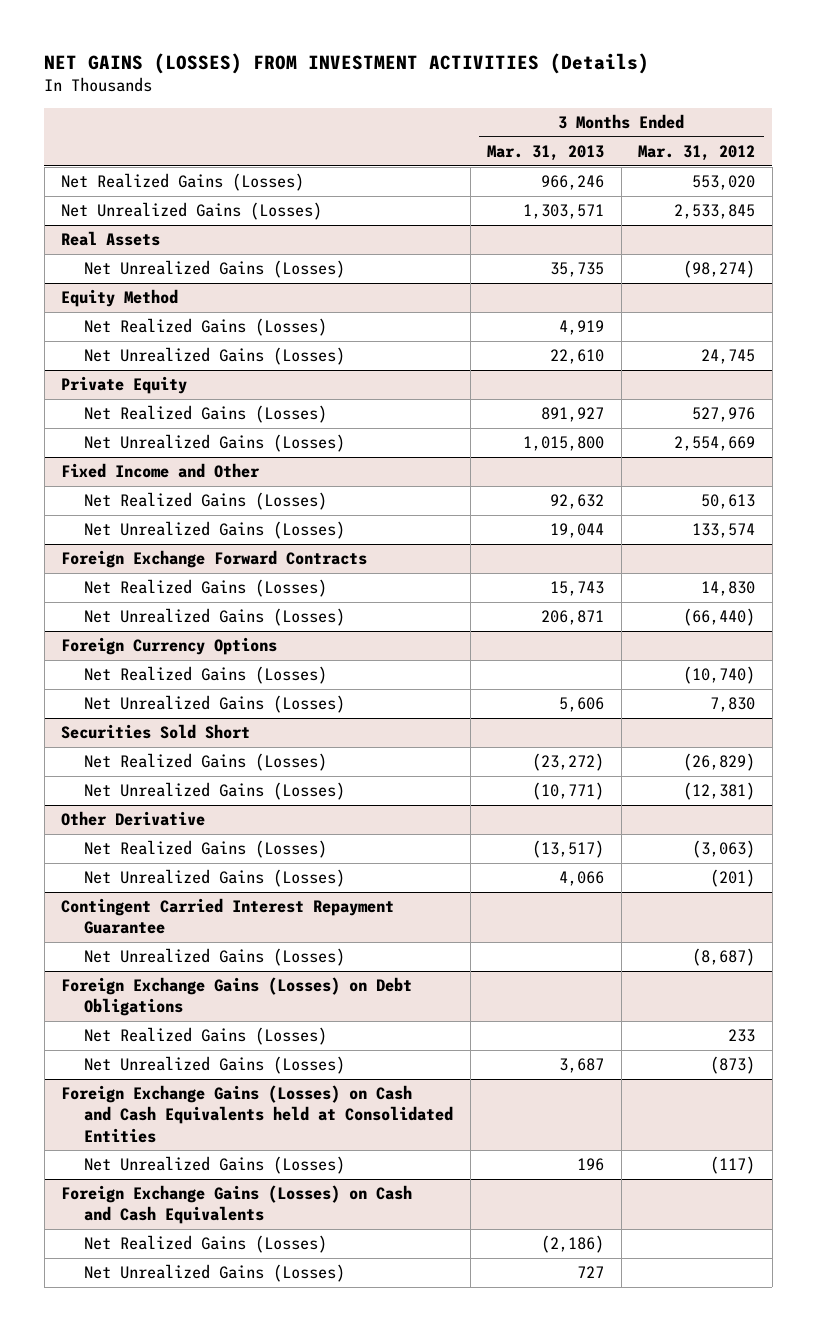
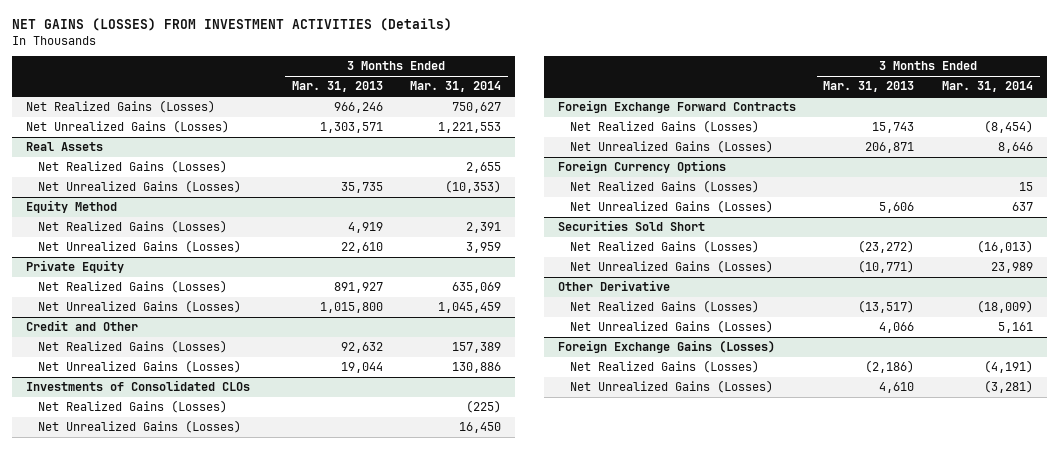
- | 3 Months Ended Mar. 31, 2013 | 3 Months Ended Mar. 31, 2012
+ | 3 Months Ended Mar. 31, 2013 | 3 Months Ended Mar. 31, 2014
@ Real Assets
+ Net Realized Gains (Losses) | | 2,655
- Fixed Income and Other
+ Credit and Other
+ Investments of Consolidated CLOs
+ Net Realized Gains (Losses) | | (225)
+ Net Unrealized Gains (Losses) | | 16,450
- Contingent Carried Interest Repayment Guarantee
- Net Unrealized Gains (Losses) | | (8,687)
- Foreign Exchange Gains (Losses) on Debt Obligations
- Net Realized Gains (Losses) | | 233
- Net Unrealized Gains (Losses) | 3,687 | (873)
- Foreign Exchange Gains (Losses) on Cash and Cash Equivalents held at Consolidated Entities
- Net Unrealized Gains (Losses) | 196 | (117)
- Foreign Exchange Gains (Losses) on Cash and Cash Equivalents
+ Foreign Exchange Gains (Losses)
- Net Unrealized Gains (Losses) | 727 |
+ Net Unrealized Gains (Losses) | 4,610 | (3,281)

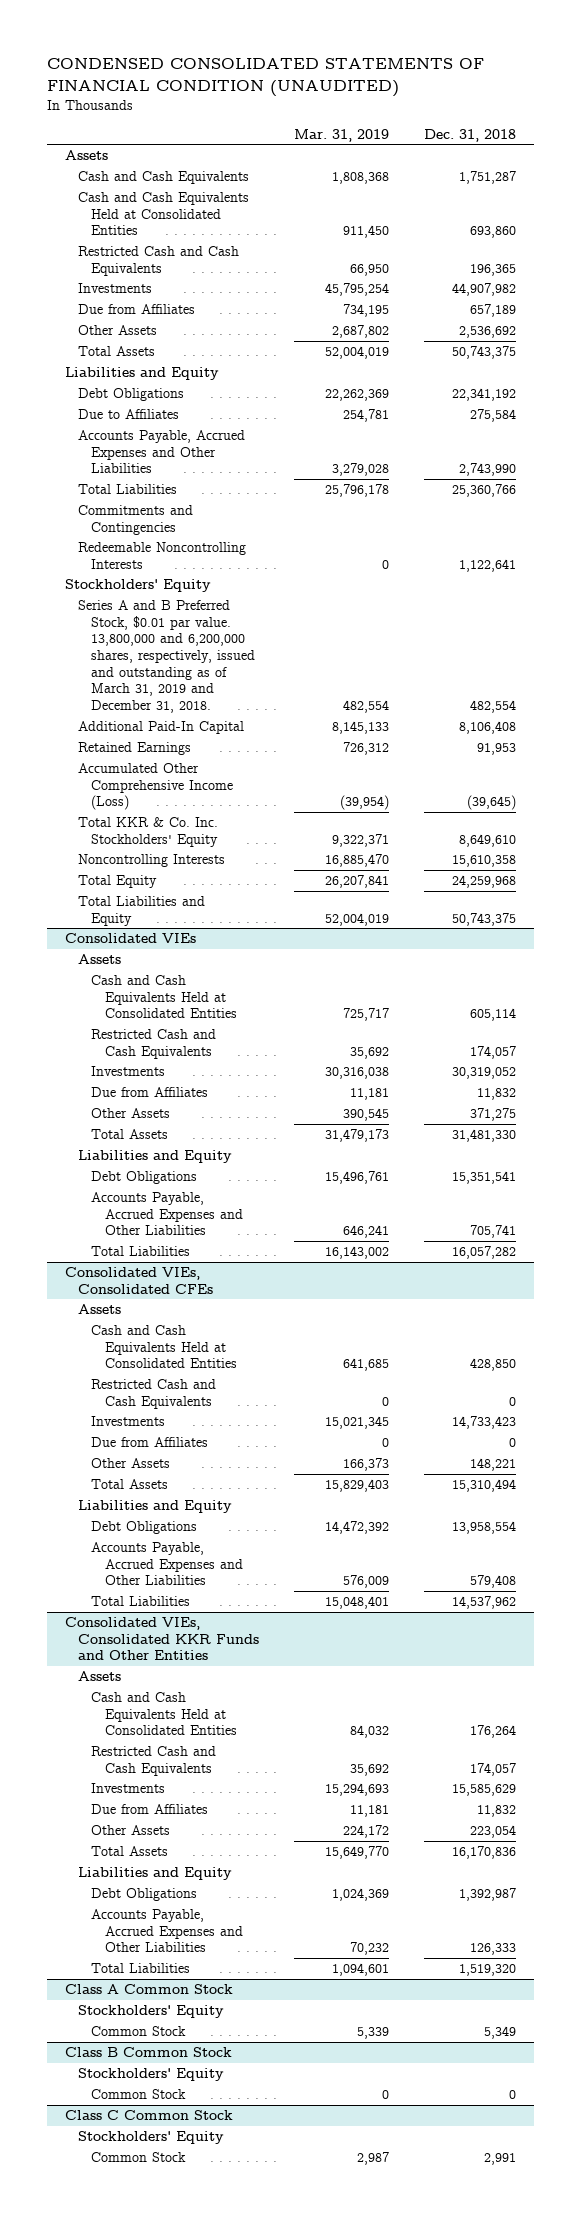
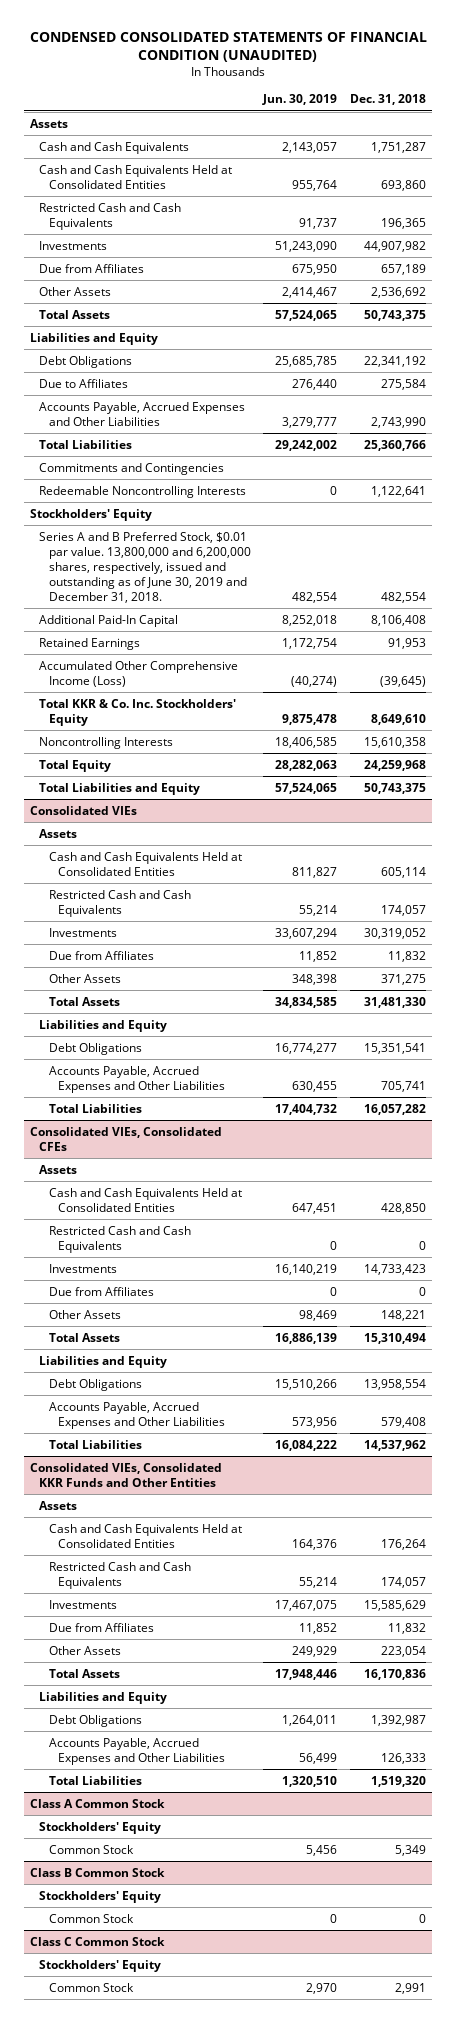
- | Mar. 31, 2019 | Dec. 31, 2018
+ | Jun. 30, 2019 | Dec. 31, 2018
- Series A and B Preferred Stock, $0.01 par value. 13,800,000 and 6,200,000 shares, respectively, issued and outstanding as of March 31, 2019 and December 31, 2018. | 482,554 | 482,554
+ Series A and B Preferred Stock, $0.01 par value. 13,800,000 and 6,200,000 shares, respectively, issued and outstanding as of June 30, 2019 and December 31, 2018. | 482,554 | 482,554

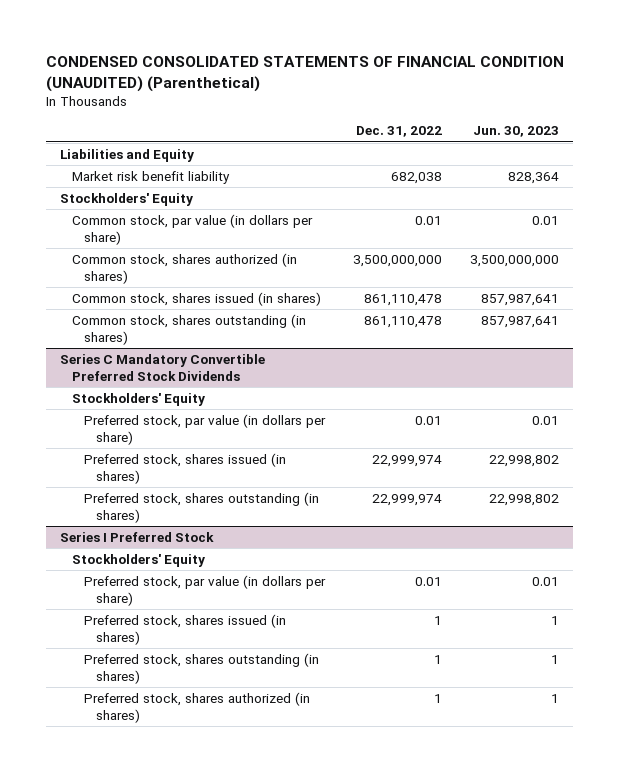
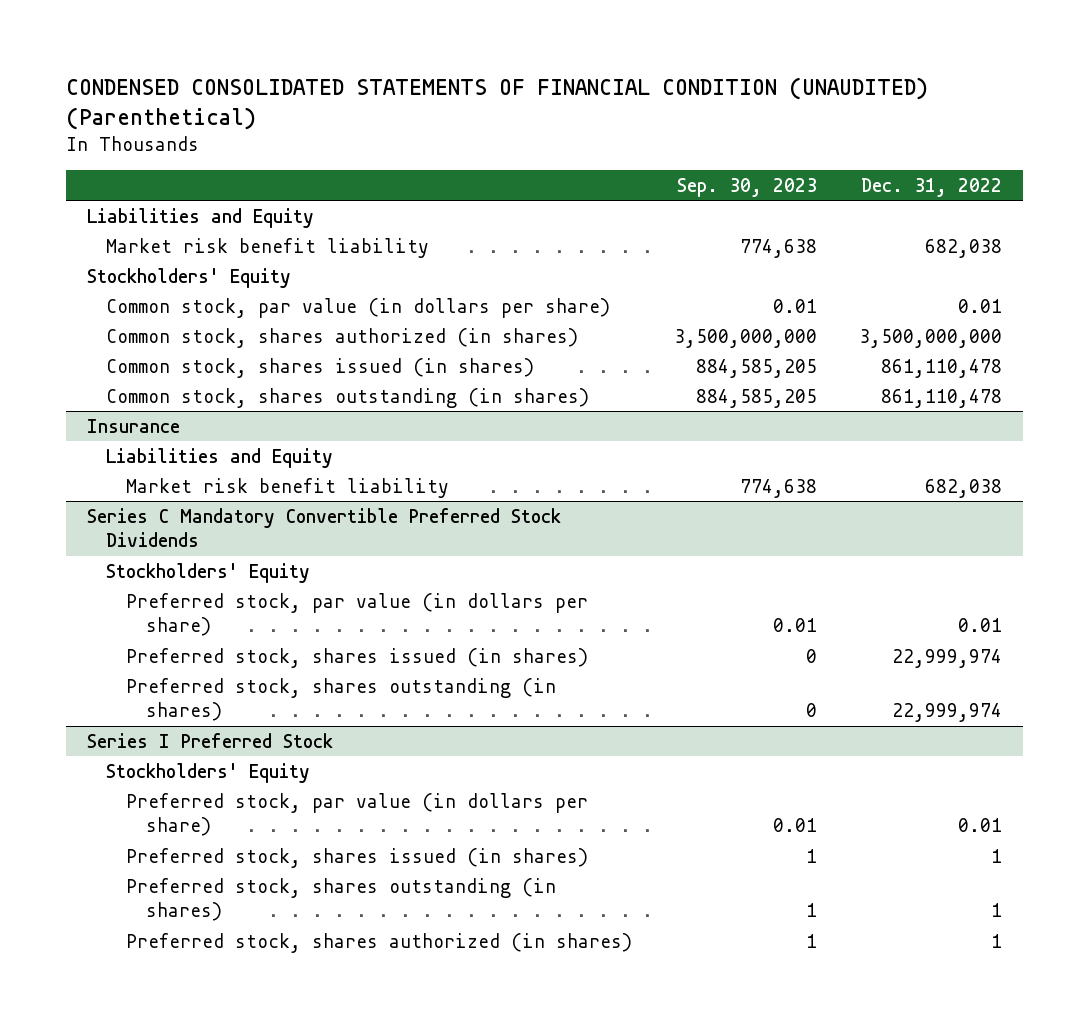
- | Dec. 31, 2022 | Jun. 30, 2023
+ | Sep. 30, 2023 | Dec. 31, 2022
+ Insurance
+ Liabilities and Equity
+ Market risk benefit liability | 774,638 | 682,038

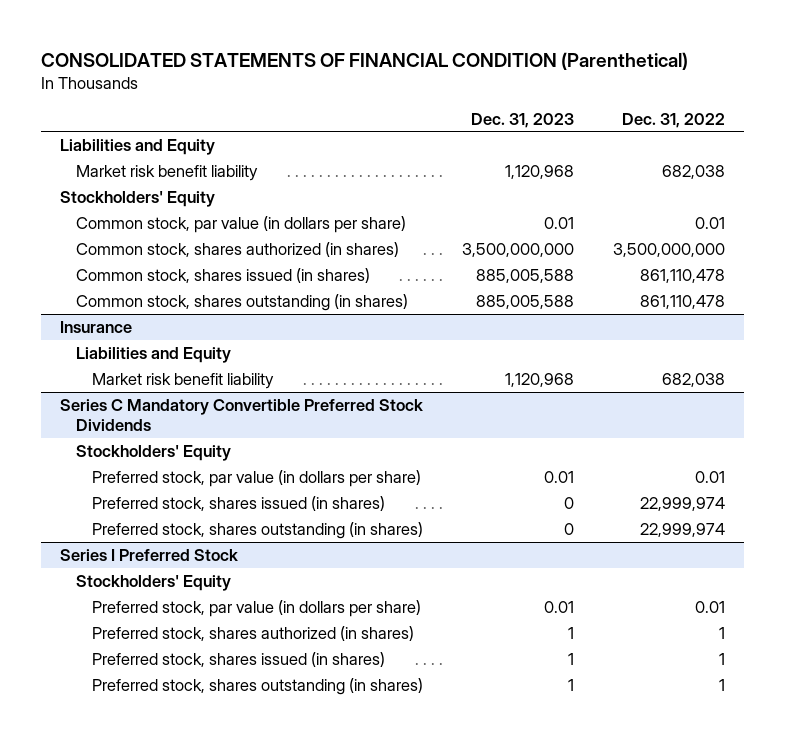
- CONDENSED CONSOLIDATED STATEMENTS OF FINANCIAL CONDITION (UNAUDITED) (Parenthetical)
+ CONSOLIDATED STATEMENTS OF FINANCIAL CONDITION (Parenthetical)
- | Sep. 30, 2023 | Dec. 31, 2022
+ | Dec. 31, 2023 | Dec. 31, 2022
@ Series I Preferred Stock
moved up: Preferred stock, shares authorized (in shares) | 1 | 1

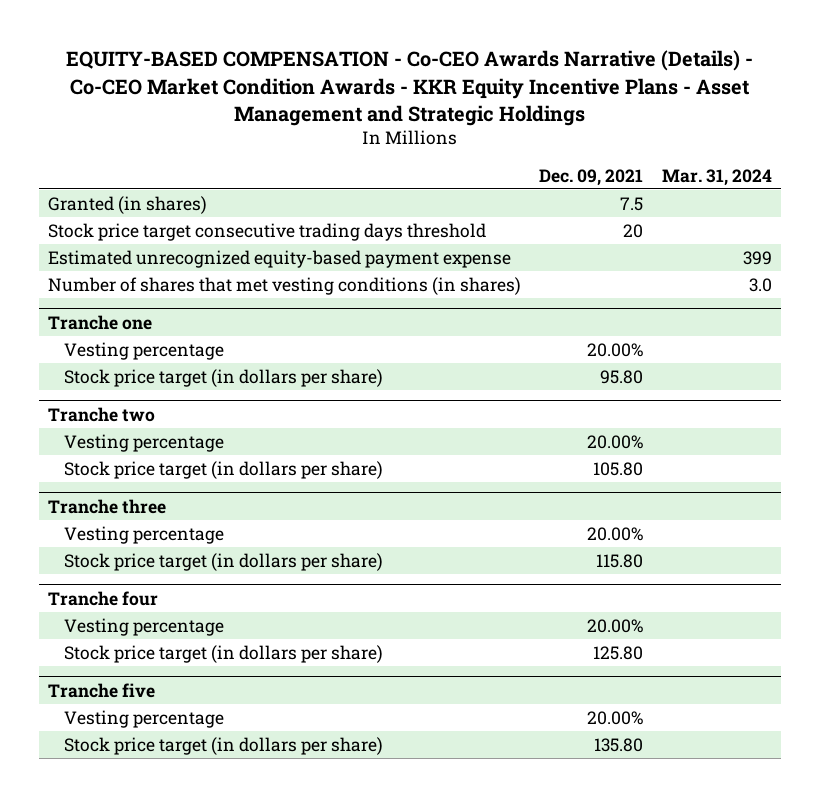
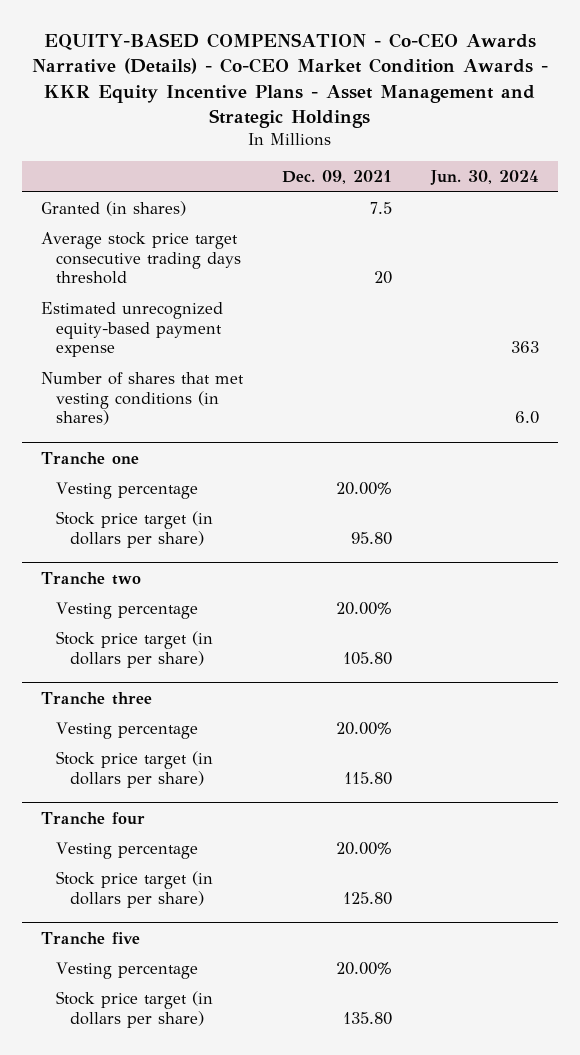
- | Dec. 09, 2021 | Mar. 31, 2024
+ | Dec. 09, 2021 | Jun. 30, 2024
- Stock price target consecutive trading days threshold | 20 |
+ Average stock price target consecutive trading days threshold | 20 |

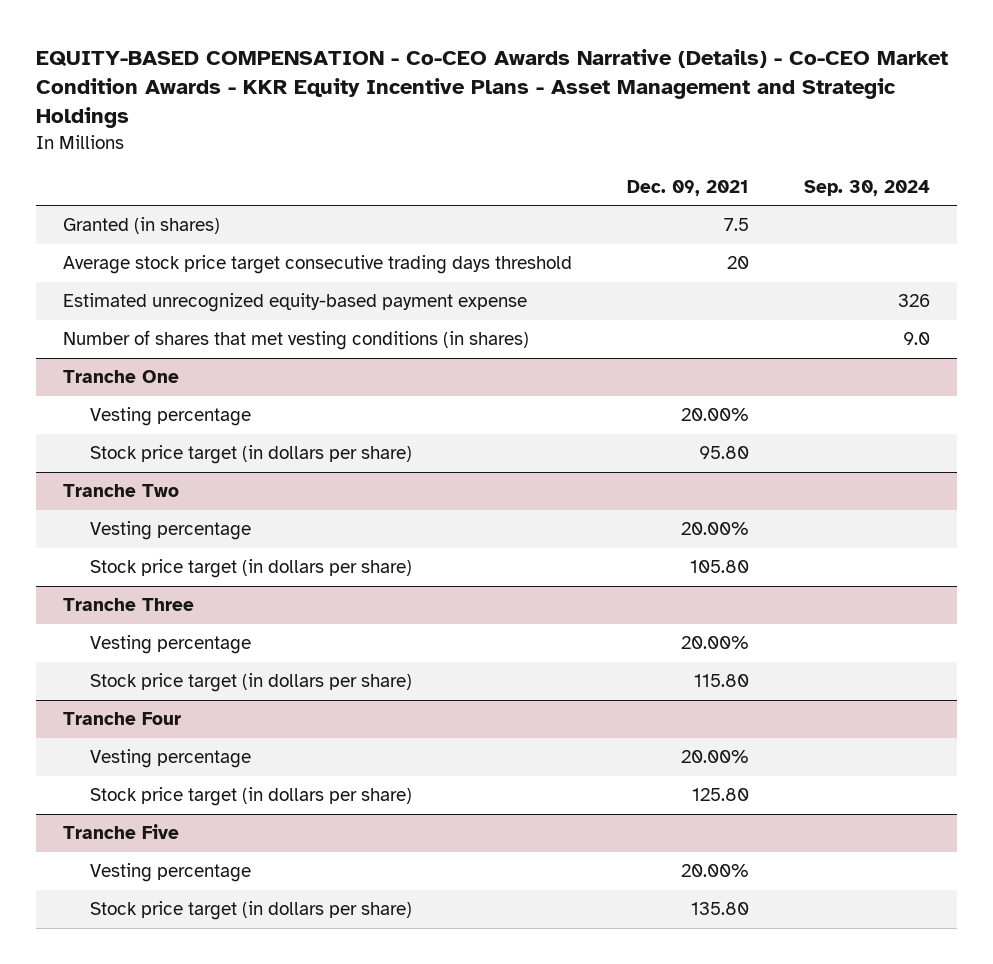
- | Dec. 09, 2021 | Jun. 30, 2024
+ | Dec. 09, 2021 | Sep. 30, 2024
- Tranche one
+ Tranche One
- Tranche two
+ Tranche Two
- Tranche three
+ Tranche Three
- Tranche four
+ Tranche Four
- Tranche five
+ Tranche Five

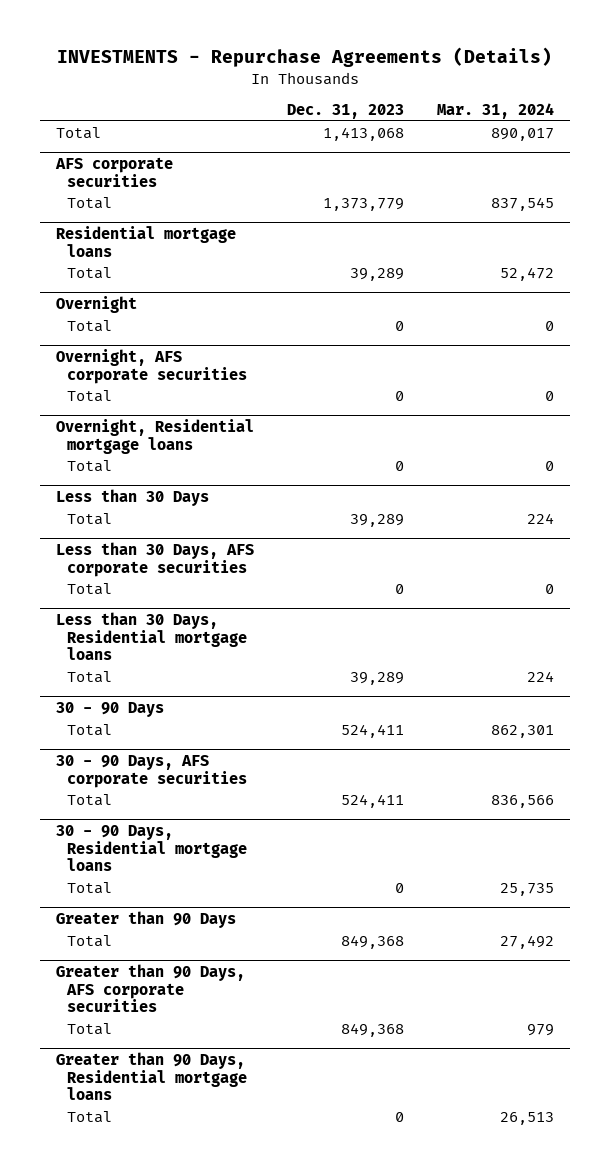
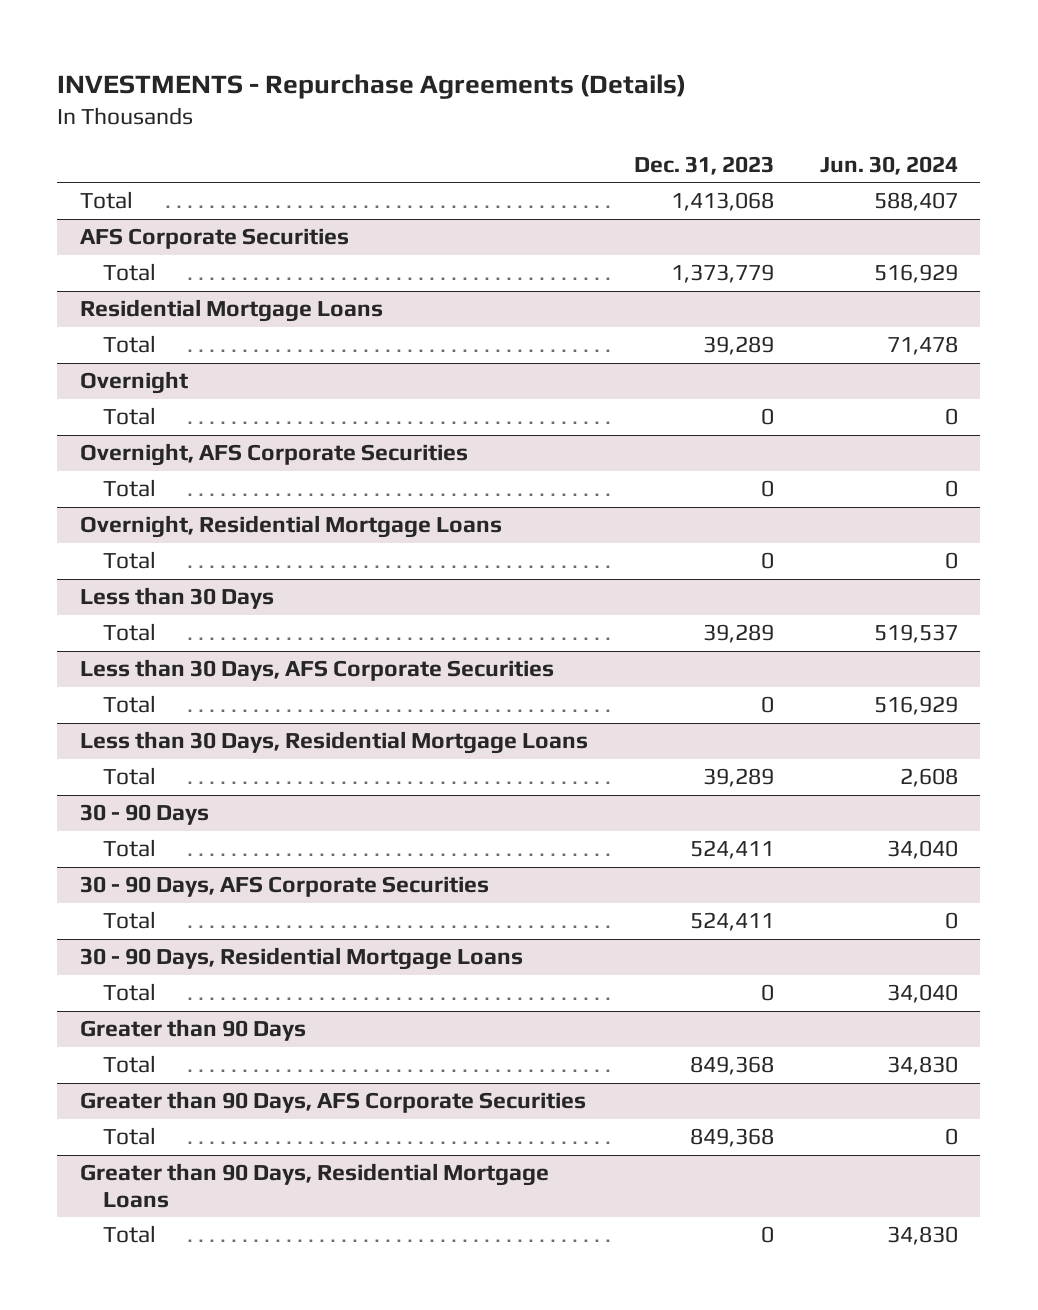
- | Dec. 31, 2023 | Mar. 31, 2024
+ | Dec. 31, 2023 | Jun. 30, 2024
- AFS corporate securities
+ AFS Corporate Securities
- Residential mortgage loans
+ Residential Mortgage Loans
- Overnight, AFS corporate securities
+ Overnight, AFS Corporate Securities
- Overnight, Residential mortgage loans
+ Overnight, Residential Mortgage Loans
- Less than 30 Days, AFS corporate securities
+ Less than 30 Days, AFS Corporate Securities
- Less than 30 Days, Residential mortgage loans
+ Less than 30 Days, Residential Mortgage Loans
- 30 - 90 Days, AFS corporate securities
+ 30 - 90 Days, AFS Corporate Securities
- 30 - 90 Days, Residential mortgage loans
+ 30 - 90 Days, Residential Mortgage Loans
- Greater than 90 Days, AFS corporate securities
+ Greater than 90 Days, AFS Corporate Securities
- Greater than 90 Days, Residential mortgage loans
+ Greater than 90 Days, Residential Mortgage Loans

